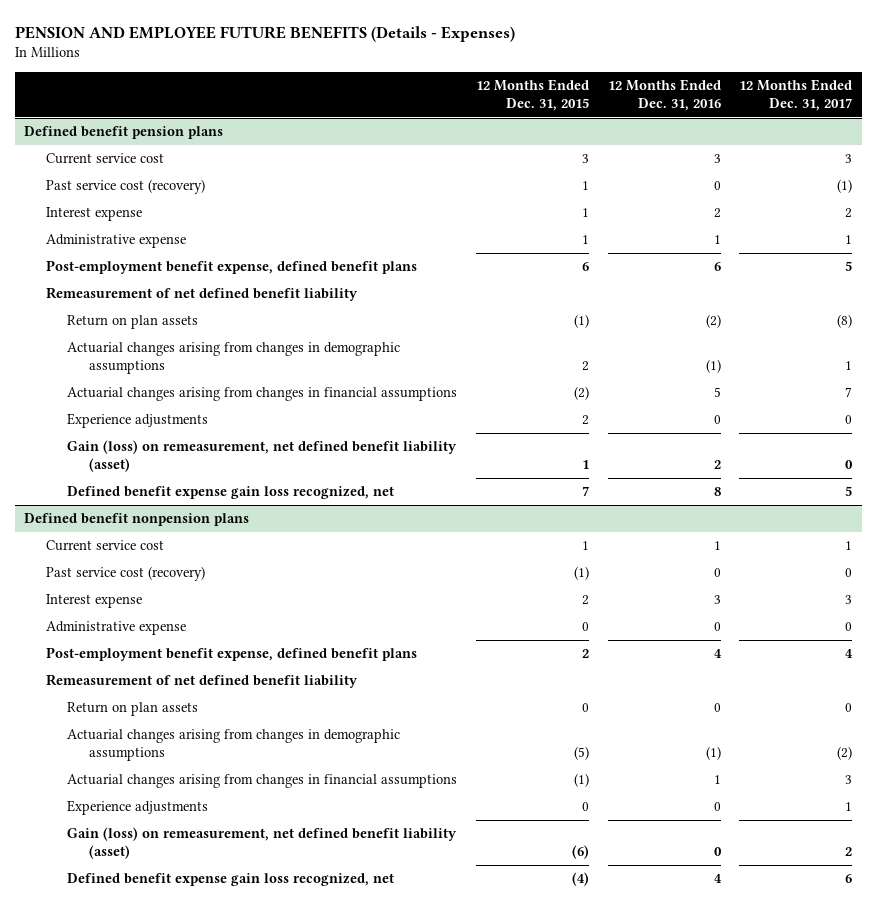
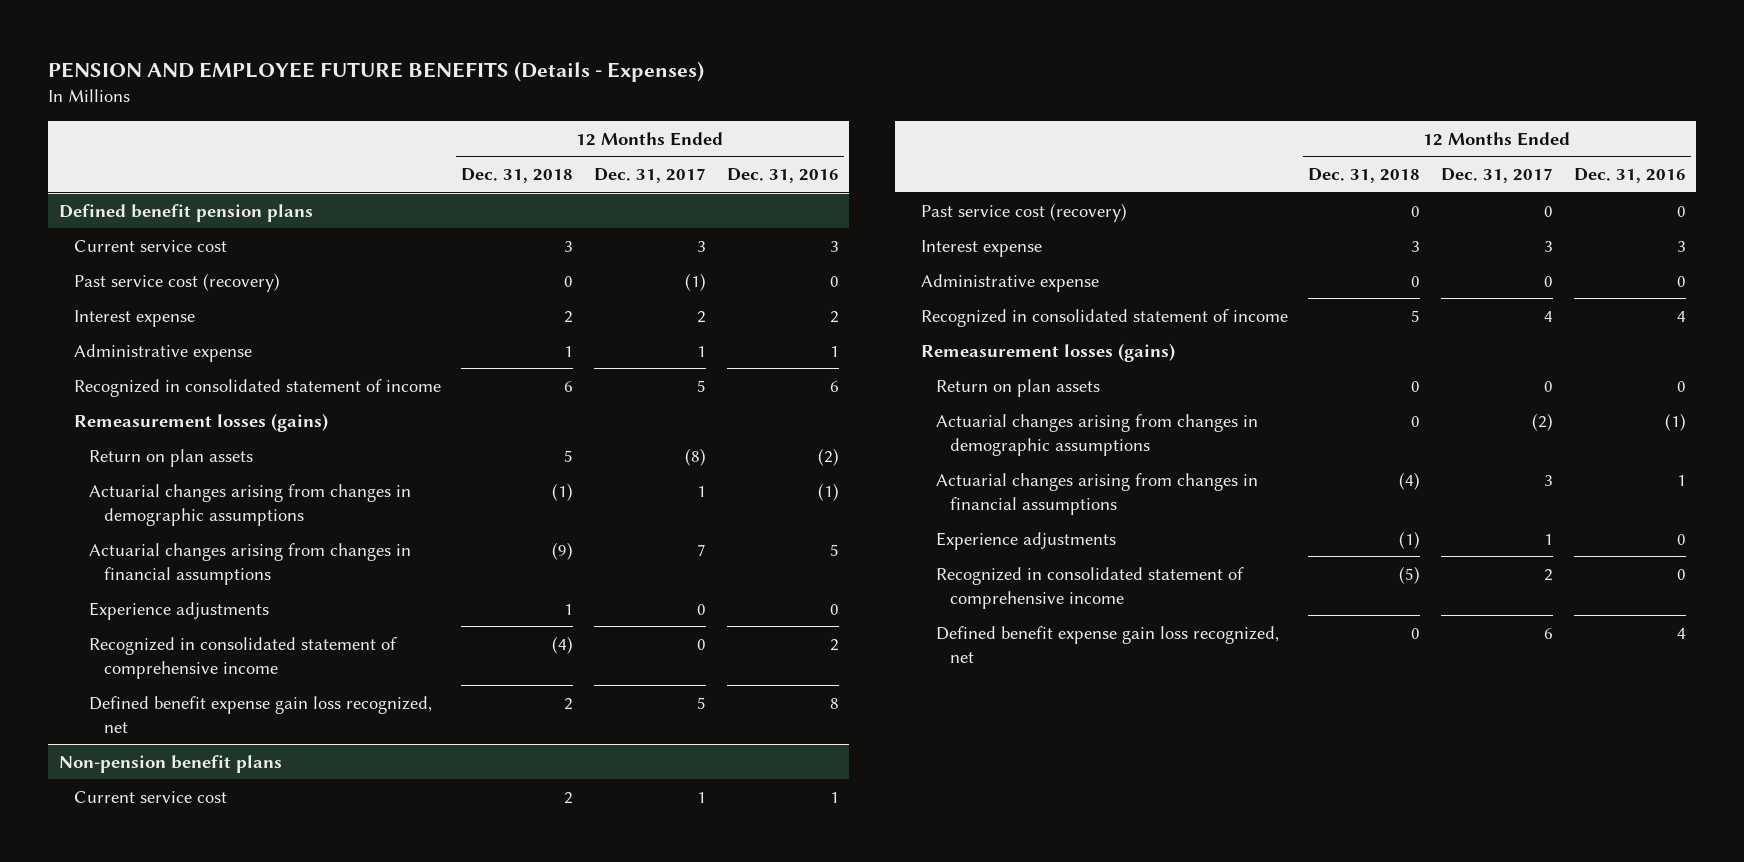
- | 12 Months Ended Dec. 31, 2015 | 12 Months Ended Dec. 31, 2016 | 12 Months Ended Dec. 31, 2017
+ | 12 Months Ended Dec. 31, 2018 | 12 Months Ended Dec. 31, 2017 | 12 Months Ended Dec. 31, 2016
@ Defined benefit pension plans
- Post-employment benefit expense, defined benefit plans | 6 | 6 | 5
- Remeasurement of net defined benefit liability
+ Recognized in consolidated statement of income | 6 | 5 | 6
+ Remeasurement losses (gains)
- Gain (loss) on remeasurement, net defined benefit liability (asset) | 1 | 2 | 0
+ Recognized in consolidated statement of comprehensive income | (4) | 0 | 2
- Defined benefit nonpension plans
+ Non-pension benefit plans
- Post-employment benefit expense, defined benefit plans | 2 | 4 | 4
- Remeasurement of net defined benefit liability
+ Recognized in consolidated statement of income | 5 | 4 | 4
+ Remeasurement losses (gains)
- Gain (loss) on remeasurement, net defined benefit liability (asset) | (6) | 0 | 2
+ Recognized in consolidated statement of comprehensive income | (5) | 2 | 0

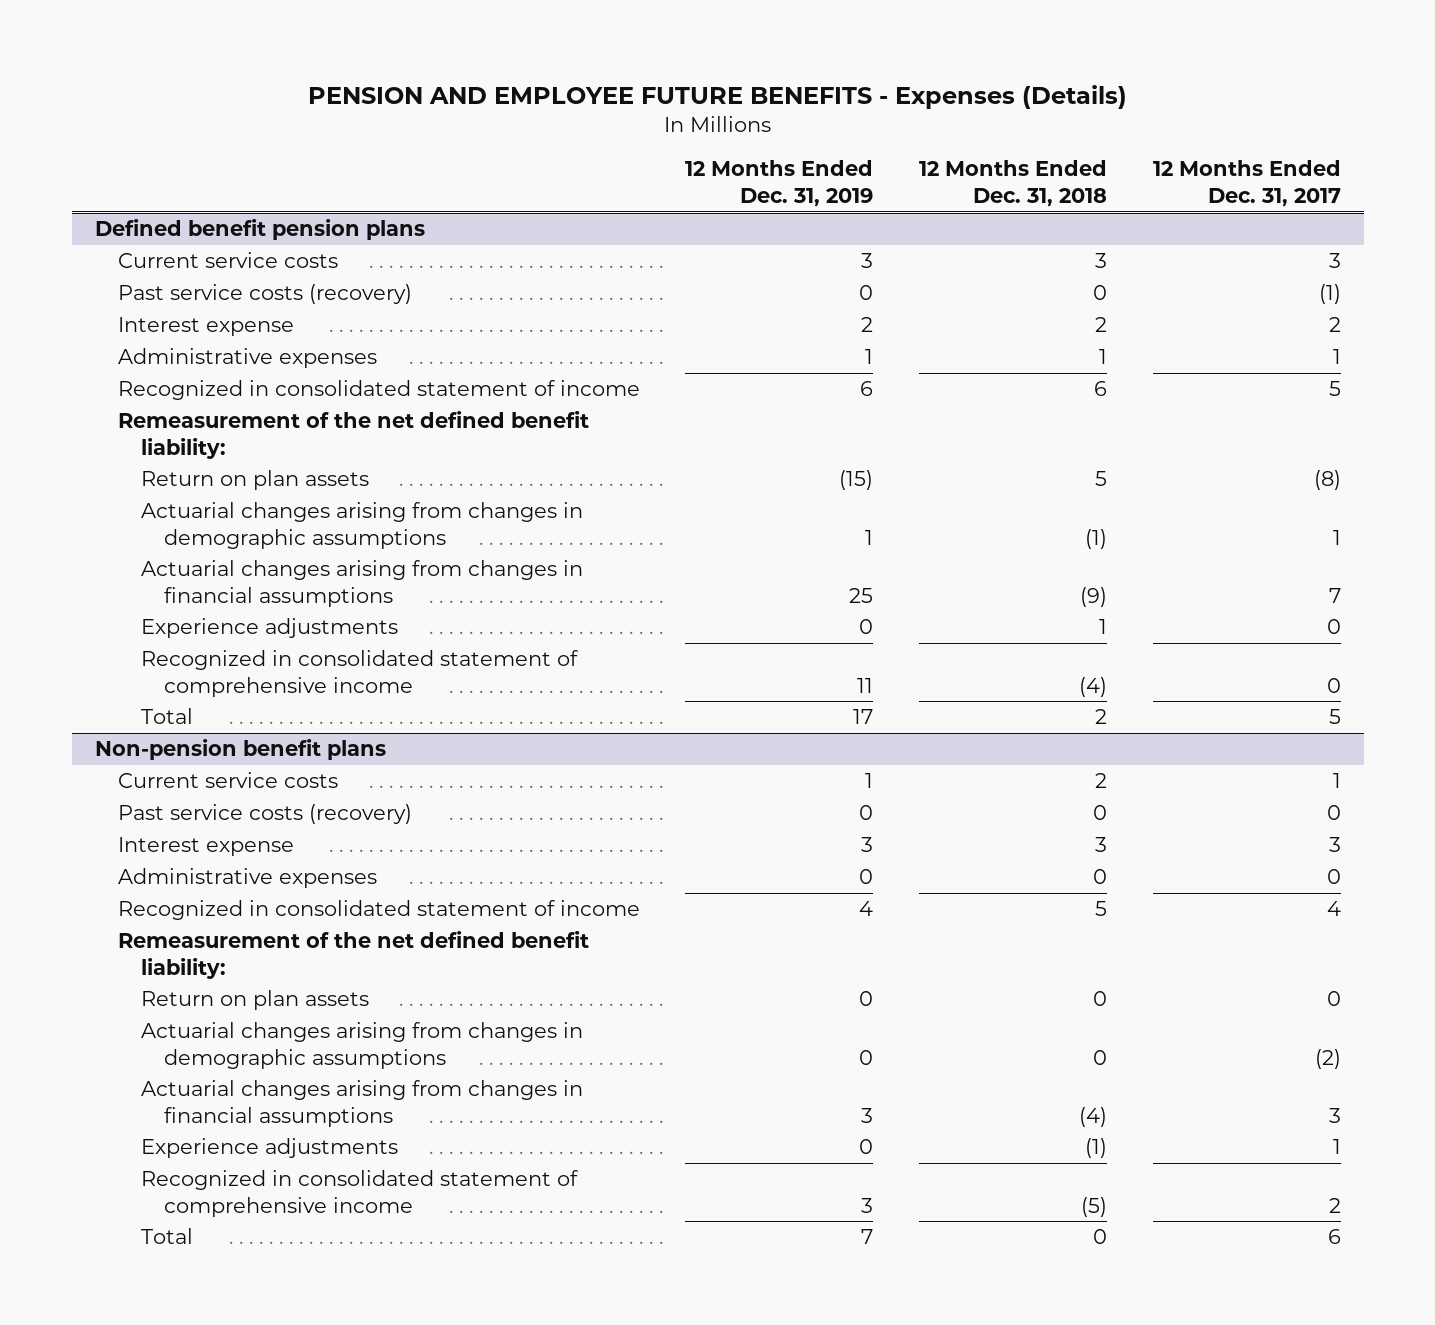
- PENSION AND EMPLOYEE FUTURE BENEFITS (Details - Expenses)
+ PENSION AND EMPLOYEE FUTURE BENEFITS - Expenses (Details)
- | 12 Months Ended Dec. 31, 2018 | 12 Months Ended Dec. 31, 2017 | 12 Months Ended Dec. 31, 2016
+ | 12 Months Ended Dec. 31, 2019 | 12 Months Ended Dec. 31, 2018 | 12 Months Ended Dec. 31, 2017
@ Defined benefit pension plans
- Current service cost | 3 | 3 | 3
- Past service cost (recovery) | 0 | (1) | 0
+ Current service costs | 3 | 3 | 3
+ Past service costs (recovery) | 0 | 0 | (1)
- Administrative expense | 1 | 1 | 1
+ Administrative expenses | 1 | 1 | 1
- Remeasurement losses (gains)
+ Remeasurement of the net defined benefit liability:
- Defined benefit expense gain loss recognized, net | 2 | 5 | 8
+ Total | 17 | 2 | 5
@ Non-pension benefit plans
- Current service cost | 2 | 1 | 1
- Past service cost (recovery) | 0 | 0 | 0
+ Current service costs | 1 | 2 | 1
+ Past service costs (recovery) | 0 | 0 | 0
- Administrative expense | 0 | 0 | 0
+ Administrative expenses | 0 | 0 | 0
- Remeasurement losses (gains)
+ Remeasurement of the net defined benefit liability:
- Defined benefit expense gain loss recognized, net | 0 | 6 | 4
+ Total | 7 | 0 | 6

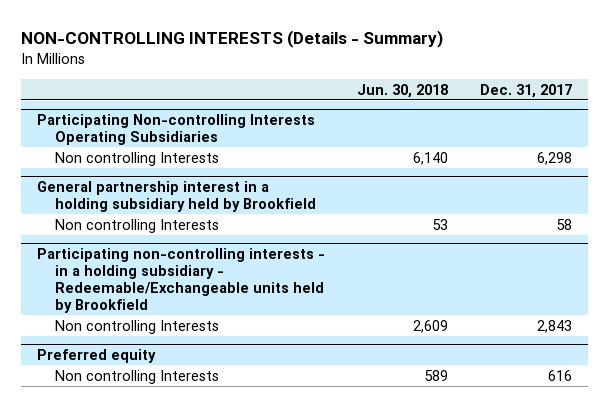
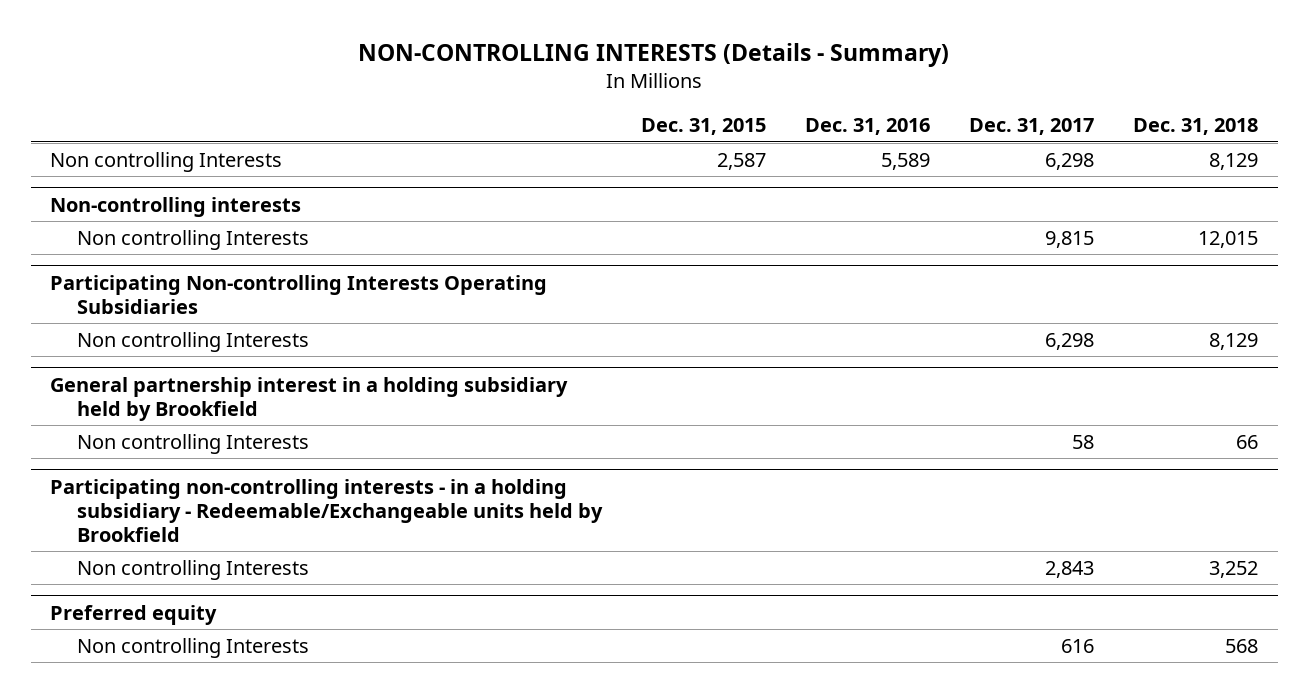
- | Jun. 30, 2018 | Dec. 31, 2017
+ | Dec. 31, 2015 | Dec. 31, 2016 | Dec. 31, 2017 | Dec. 31, 2018
+ Non controlling Interests | 2,587 | 5,589 | 6,298 | 8,129
+ Non-controlling interests
+ Non controlling Interests | | | 9,815 | 12,015

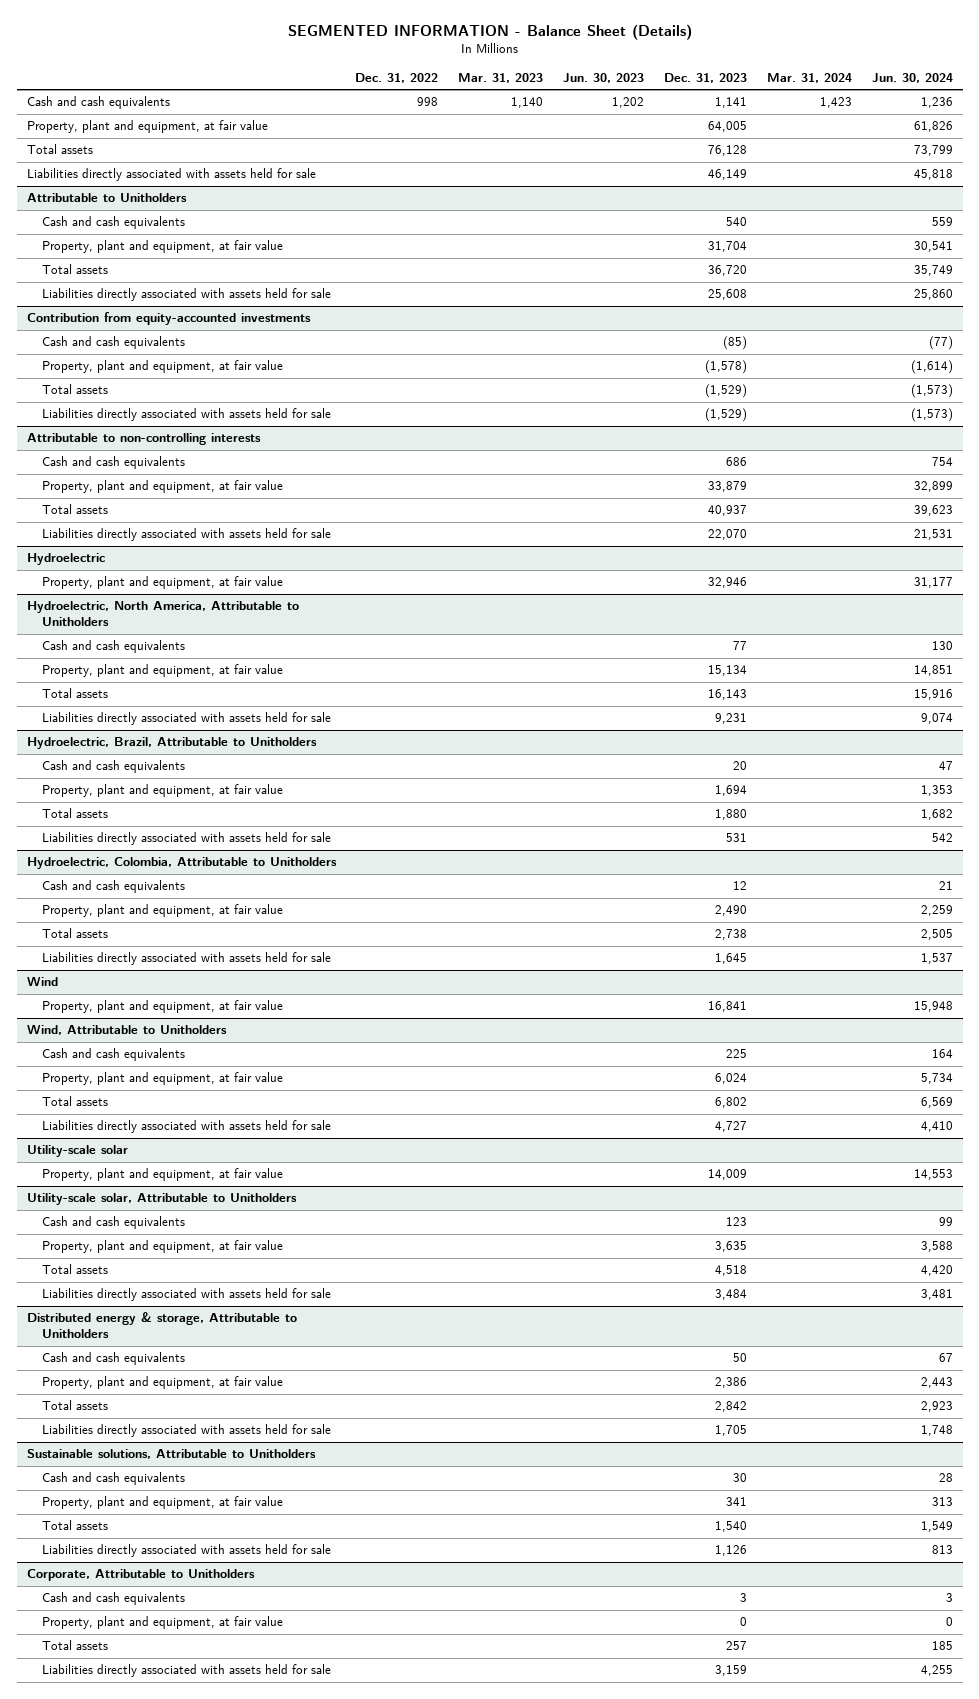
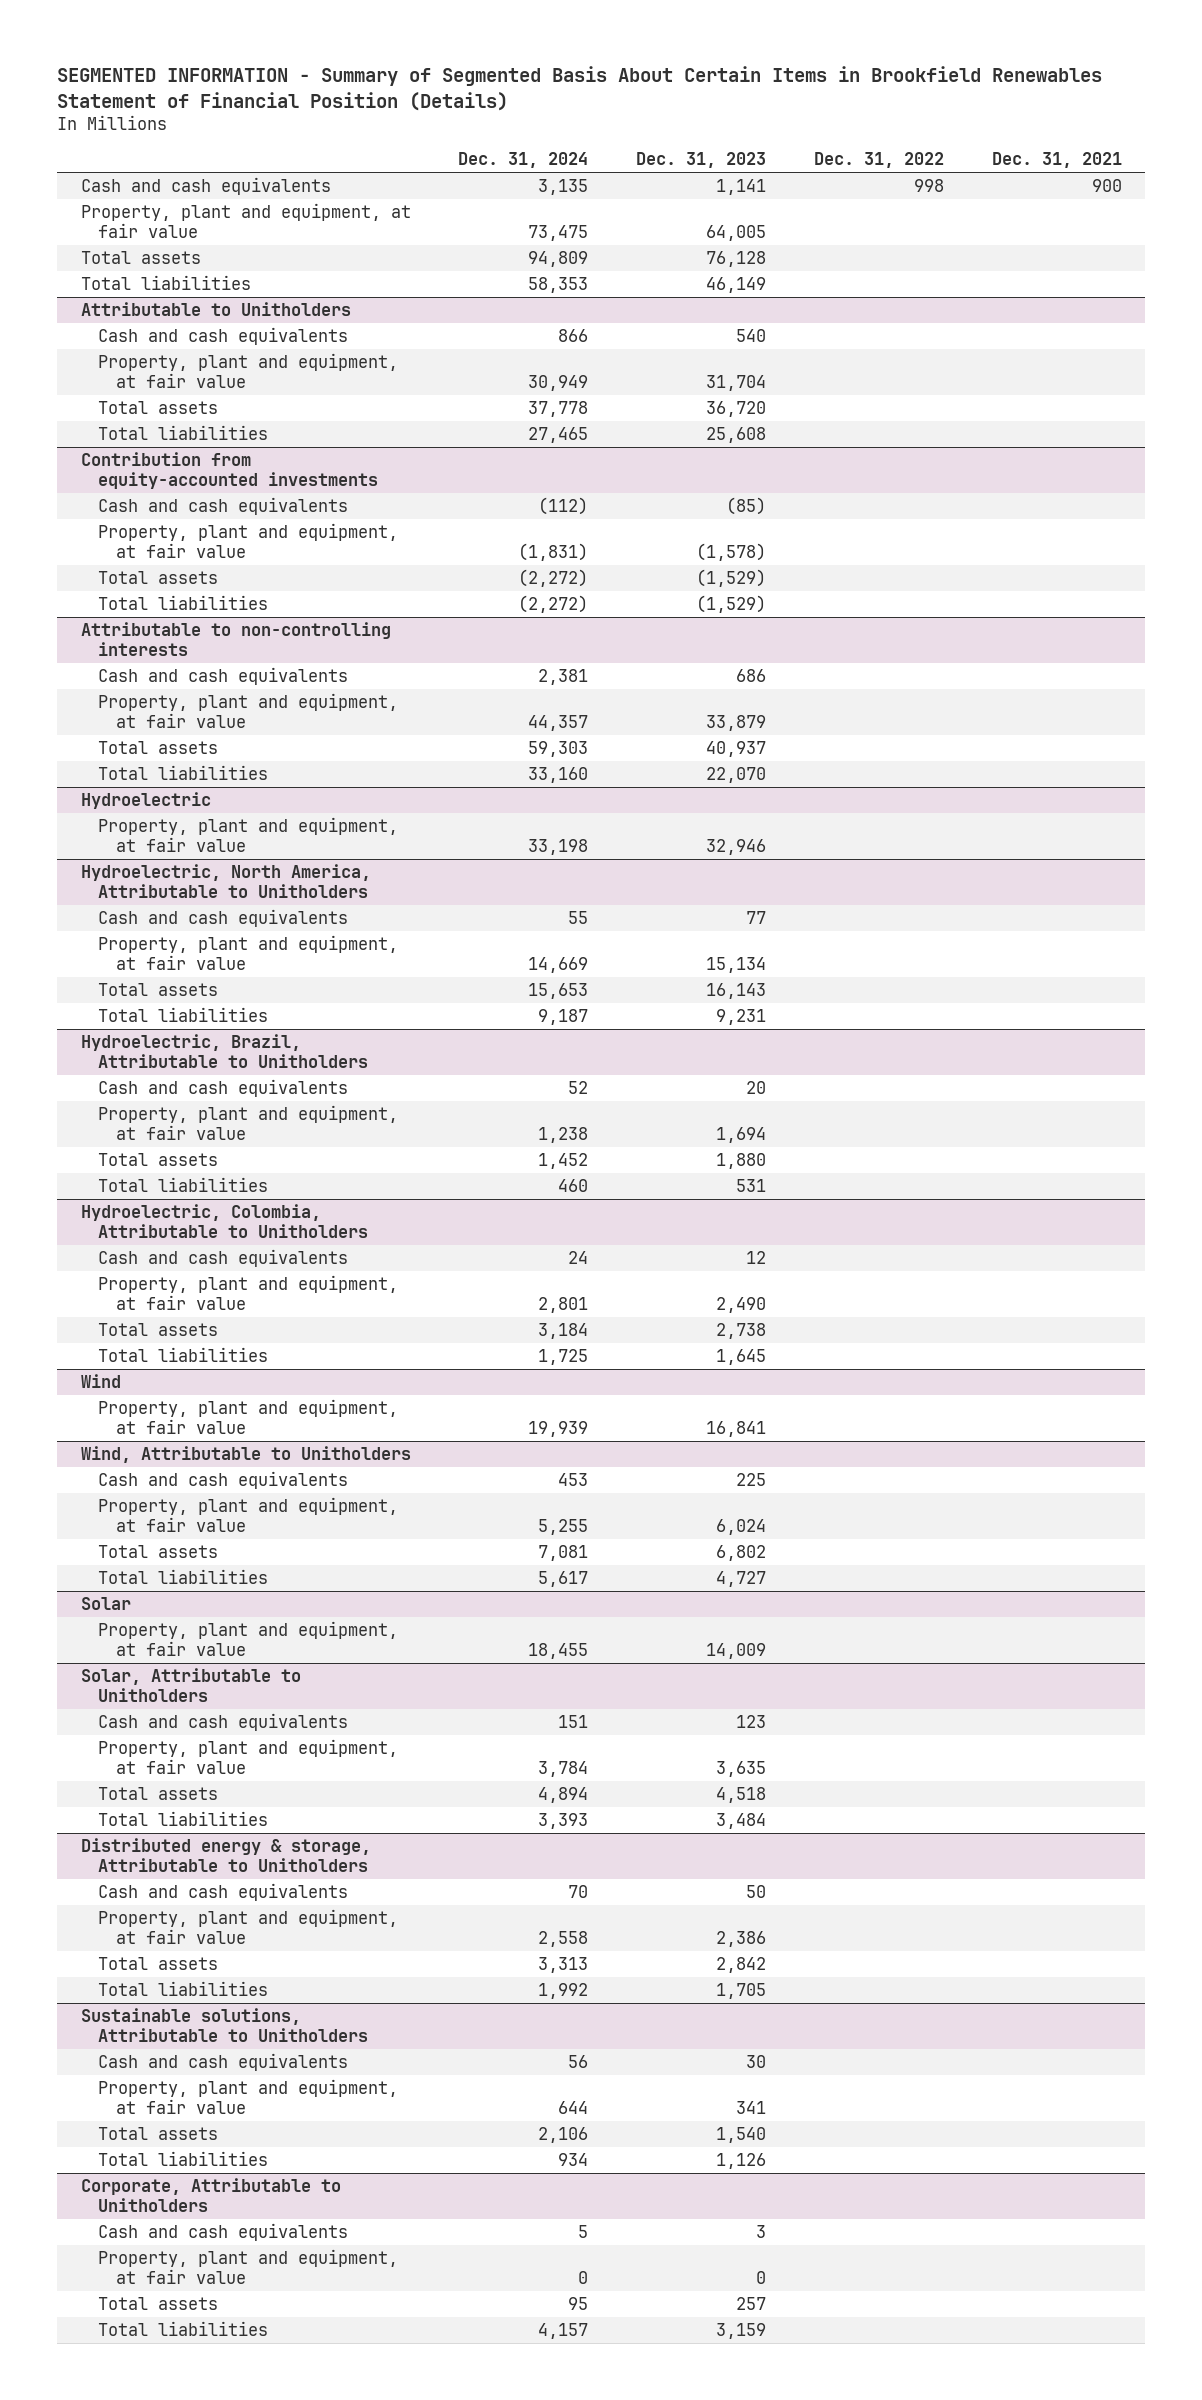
- SEGMENTED INFORMATION - Balance Sheet (Details)
+ SEGMENTED INFORMATION - Summary of Segmented Basis About Certain Items in Brookfield Renewables Statement of Financial Position (Details)
- | Dec. 31, 2022 | Mar. 31, 2023 | Jun. 30, 2023 | Dec. 31, 2023 | Mar. 31, 2024 | Jun. 30, 2024
+ | Dec. 31, 2024 | Dec. 31, 2023 | Dec. 31, 2022 | Dec. 31, 2021
- Liabilities directly associated with assets held for sale | | | | 46,149 | | 45,818
+ Total liabilities | 58,353 | 46,149 | |
@ Attributable to Unitholders
- Liabilities directly associated with assets held for sale | | | | 25,608 | | 25,860
+ Total liabilities | 27,465 | 25,608 | |
@ Contribution from equity-accounted investments
- Liabilities directly associated with assets held for sale | | | | (1,529) | | (1,573)
+ Total liabilities | (2,272) | (1,529) | |
@ Attributable to non-controlling interests
- Liabilities directly associated with assets held for sale | | | | 22,070 | | 21,531
+ Total liabilities | 33,160 | 22,070 | |
@ Hydroelectric, North America, Attributable to Unitholders
- Liabilities directly associated with assets held for sale | | | | 9,231 | | 9,074
+ Total liabilities | 9,187 | 9,231 | |
@ Hydroelectric, Brazil, Attributable to Unitholders
- Liabilities directly associated with assets held for sale | | | | 531 | | 542
+ Total liabilities | 460 | 531 | |
@ Hydroelectric, Colombia, Attributable to Unitholders
- Liabilities directly associated with assets held for sale | | | | 1,645 | | 1,537
+ Total liabilities | 1,725 | 1,645 | |
@ Wind, Attributable to Unitholders
- Liabilities directly associated with assets held for sale | | | | 4,727 | | 4,410
- Utility-scale solar
@ Wind, Attributable to Unitholders
+ Total liabilities | 5,617 | 4,727 | |
+ Solar
- Utility-scale solar, Attributable to Unitholders
+ Solar, Attributable to Unitholders
- Liabilities directly associated with assets held for sale | | | | 3,484 | | 3,481
+ Total liabilities | 3,393 | 3,484 | |
@ Distributed energy & storage, Attributable to Unitholders
- Liabilities directly associated with assets held for sale | | | | 1,705 | | 1,748
+ Total liabilities | 1,992 | 1,705 | |
@ Sustainable solutions, Attributable to Unitholders
- Liabilities directly associated with assets held for sale | | | | 1,126 | | 813
+ Total liabilities | 934 | 1,126 | |
@ Corporate, Attributable to Unitholders
- Liabilities directly associated with assets held for sale | | | | 3,159 | | 4,255
+ Total liabilities | 4,157 | 3,159 | |

